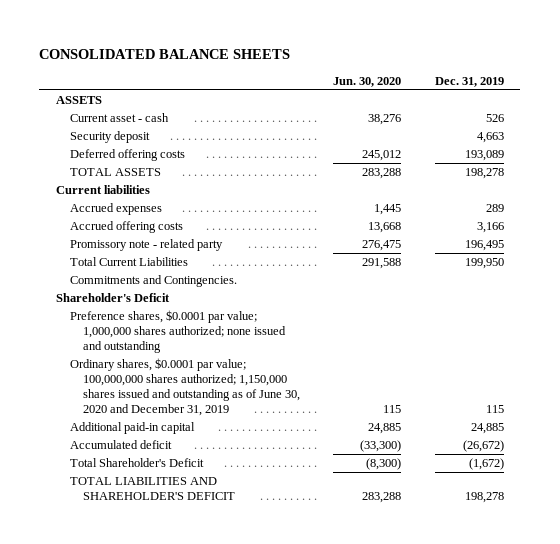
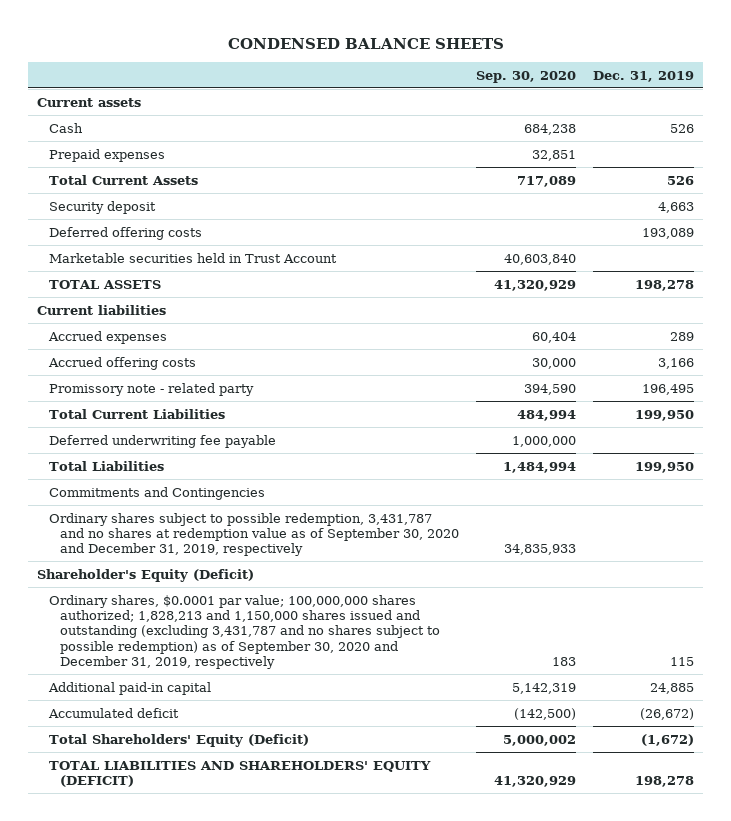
- CONSOLIDATED BALANCE SHEETS
+ CONDENSED BALANCE SHEETS
- | Jun. 30, 2020 | Dec. 31, 2019
+ | Sep. 30, 2020 | Dec. 31, 2019
- ASSETS
- Current asset - cash | 38,276 | 526
+ Current assets
+ Cash | 684,238 | 526
+ Prepaid expenses | 32,851 |
+ Total Current Assets | 717,089 | 526
+ Marketable securities held in Trust Account | 40,603,840 |
- Commitments and Contingencies.
- Shareholder's Deficit
- Preference shares, $0.0001 par value; 1,000,000 shares authorized; none issued and outstanding
- Ordinary shares, $0.0001 par value; 100,000,000 shares authorized; 1,150,000 shares issued and outstanding as of June 30, 2020 and December 31, 2019 | 115 | 115
+ Deferred underwriting fee payable | 1,000,000 |
+ Total Liabilities | 1,484,994 | 199,950
+ Commitments and Contingencies
+ Ordinary shares subject to possible redemption, 3,431,787 and no shares at redemption value as of September 30, 2020 and December 31, 2019, respectively | 34,835,933 |
+ Shareholder's Equity (Deficit)
+ Ordinary shares, $0.0001 par value; 100,000,000 shares authorized; 1,828,213 and 1,150,000 shares issued and outstanding (excluding 3,431,787 and no shares subject to possible redemption) as of September 30, 2020 and December 31, 2019, respectively | 183 | 115
- Total Shareholder's Deficit | (8,300) | (1,672)
- TOTAL LIABILITIES AND SHAREHOLDER'S DEFICIT | 283,288 | 198,278
+ Total Shareholders' Equity (Deficit) | 5,000,002 | (1,672)
+ TOTAL LIABILITIES AND SHAREHOLDERS' EQUITY (DEFICIT) | 41,320,929 | 198,278

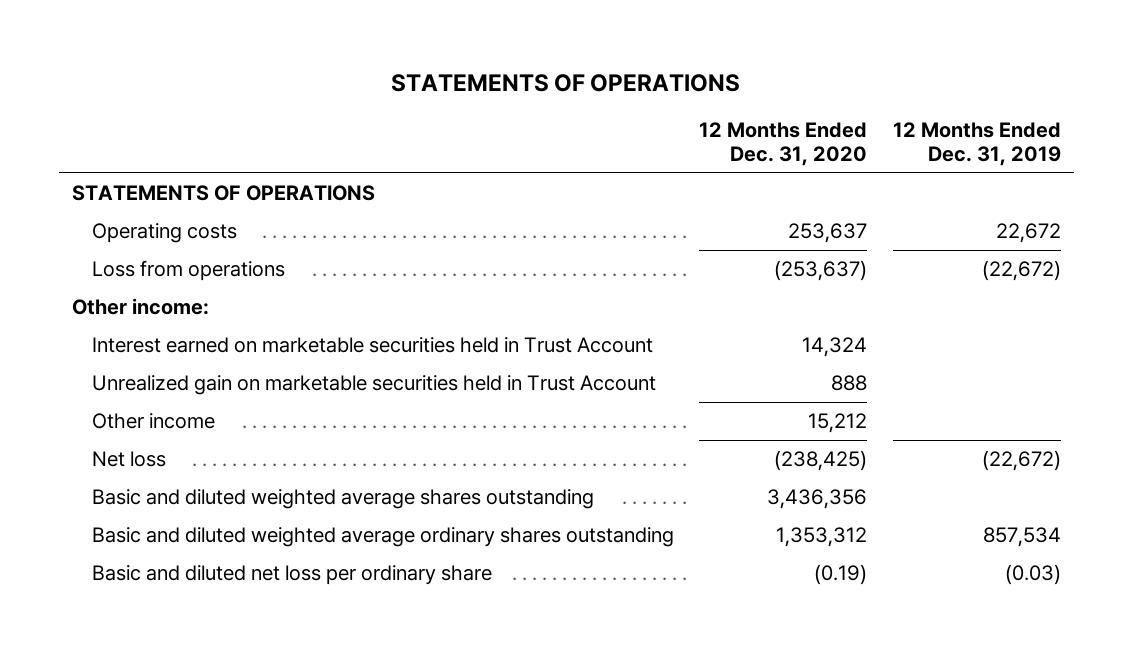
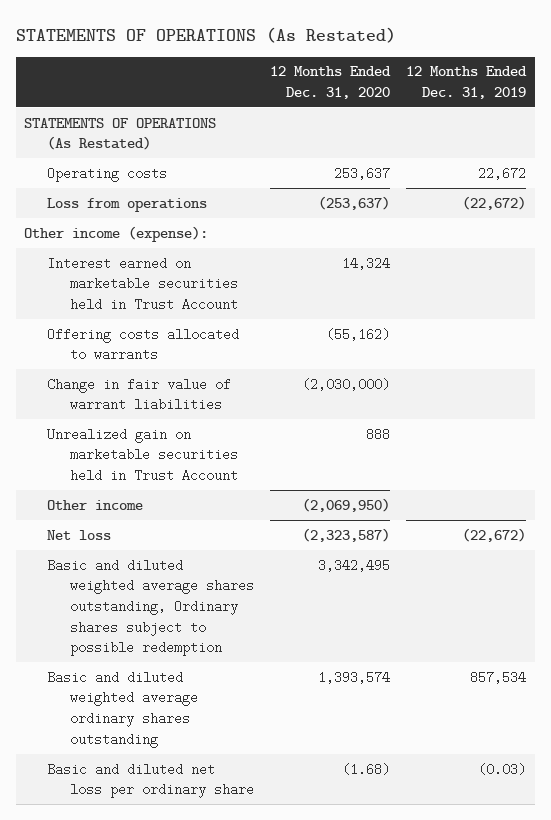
- STATEMENTS OF OPERATIONS
+ STATEMENTS OF OPERATIONS (As Restated)
- STATEMENTS OF OPERATIONS
+ STATEMENTS OF OPERATIONS (As Restated)
- Other income:
+ Other income (expense):
+ Offering costs allocated to warrants | (55,162) |
+ Change in fair value of warrant liabilities | (2,030,000) |
- Other income | 15,212 |
- Net loss | (238,425) | (22,672)
- Basic and diluted weighted average shares outstanding | 3,436,356 |
- Basic and diluted weighted average ordinary shares outstanding | 1,353,312 | 857,534
- Basic and diluted net loss per ordinary share | (0.19) | (0.03)
+ Other income | (2,069,950) |
+ Net loss | (2,323,587) | (22,672)
+ Basic and diluted weighted average shares outstanding, Ordinary shares subject to possible redemption | 3,342,495 |
+ Basic and diluted weighted average ordinary shares outstanding | 1,393,574 | 857,534
+ Basic and diluted net loss per ordinary share | (1.68) | (0.03)

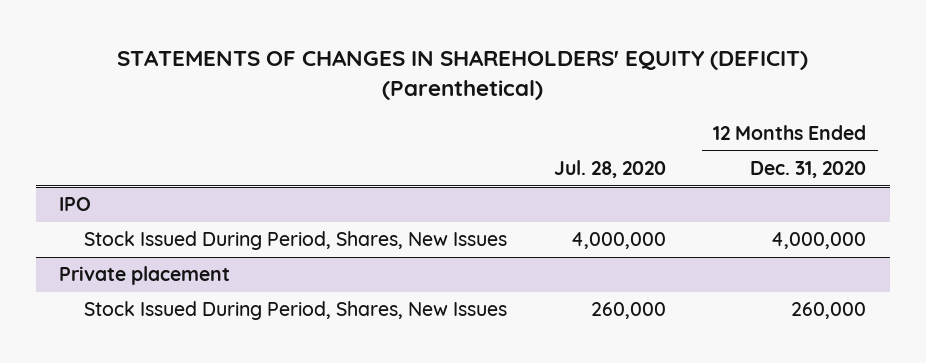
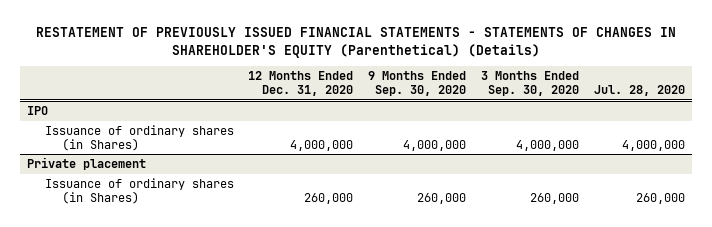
- STATEMENTS OF CHANGES IN SHAREHOLDERS' EQUITY (DEFICIT) (Parenthetical)
+ RESTATEMENT OF PREVIOUSLY ISSUED FINANCIAL STATEMENTS - STATEMENTS OF CHANGES IN SHAREHOLDER'S EQUITY (Parenthetical) (Details)
- | Jul. 28, 2020 | 12 Months Ended Dec. 31, 2020
+ | 12 Months Ended Dec. 31, 2020 | 9 Months Ended Sep. 30, 2020 | 3 Months Ended Sep. 30, 2020 | Jul. 28, 2020
@ IPO
- Stock Issued During Period, Shares, New Issues | 4,000,000 | 4,000,000
+ Issuance of ordinary shares (in Shares) | 4,000,000 | 4,000,000 | 4,000,000 | 4,000,000
@ Private placement
- Stock Issued During Period, Shares, New Issues | 260,000 | 260,000
+ Issuance of ordinary shares (in Shares) | 260,000 | 260,000 | 260,000 | 260,000

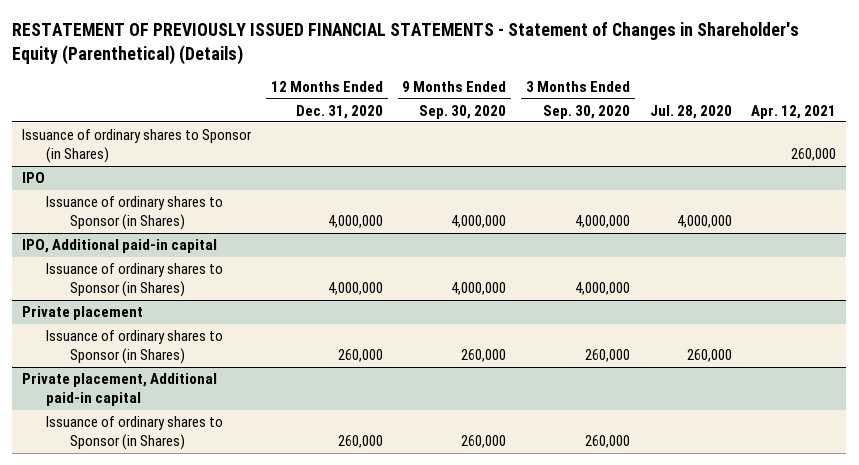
- RESTATEMENT OF PREVIOUSLY ISSUED FINANCIAL STATEMENTS - STATEMENTS OF CHANGES IN SHAREHOLDER'S EQUITY (Parenthetical) (Details)
+ RESTATEMENT OF PREVIOUSLY ISSUED FINANCIAL STATEMENTS - Statement of Changes in Shareholder's Equity (Parenthetical) (Details)
- | 12 Months Ended Dec. 31, 2020 | 9 Months Ended Sep. 30, 2020 | 3 Months Ended Sep. 30, 2020 | Jul. 28, 2020
+ | 12 Months Ended Dec. 31, 2020 | 9 Months Ended Sep. 30, 2020 | 3 Months Ended Sep. 30, 2020 | Jul. 28, 2020 | Apr. 12, 2021
+ Issuance of ordinary shares to Sponsor (in Shares) | | | | | 260,000
@ IPO
- Issuance of ordinary shares (in Shares) | 4,000,000 | 4,000,000 | 4,000,000 | 4,000,000
+ Issuance of ordinary shares to Sponsor (in Shares) | 4,000,000 | 4,000,000 | 4,000,000 | 4,000,000 |
+ IPO, Additional paid-in capital
+ Issuance of ordinary shares to Sponsor (in Shares) | 4,000,000 | 4,000,000 | 4,000,000 | |
@ Private placement
- Issuance of ordinary shares (in Shares) | 260,000 | 260,000 | 260,000 | 260,000
+ Issuance of ordinary shares to Sponsor (in Shares) | 260,000 | 260,000 | 260,000 | 260,000 |
+ Private placement, Additional paid-in capital
+ Issuance of ordinary shares to Sponsor (in Shares) | 260,000 | 260,000 | 260,000 | |

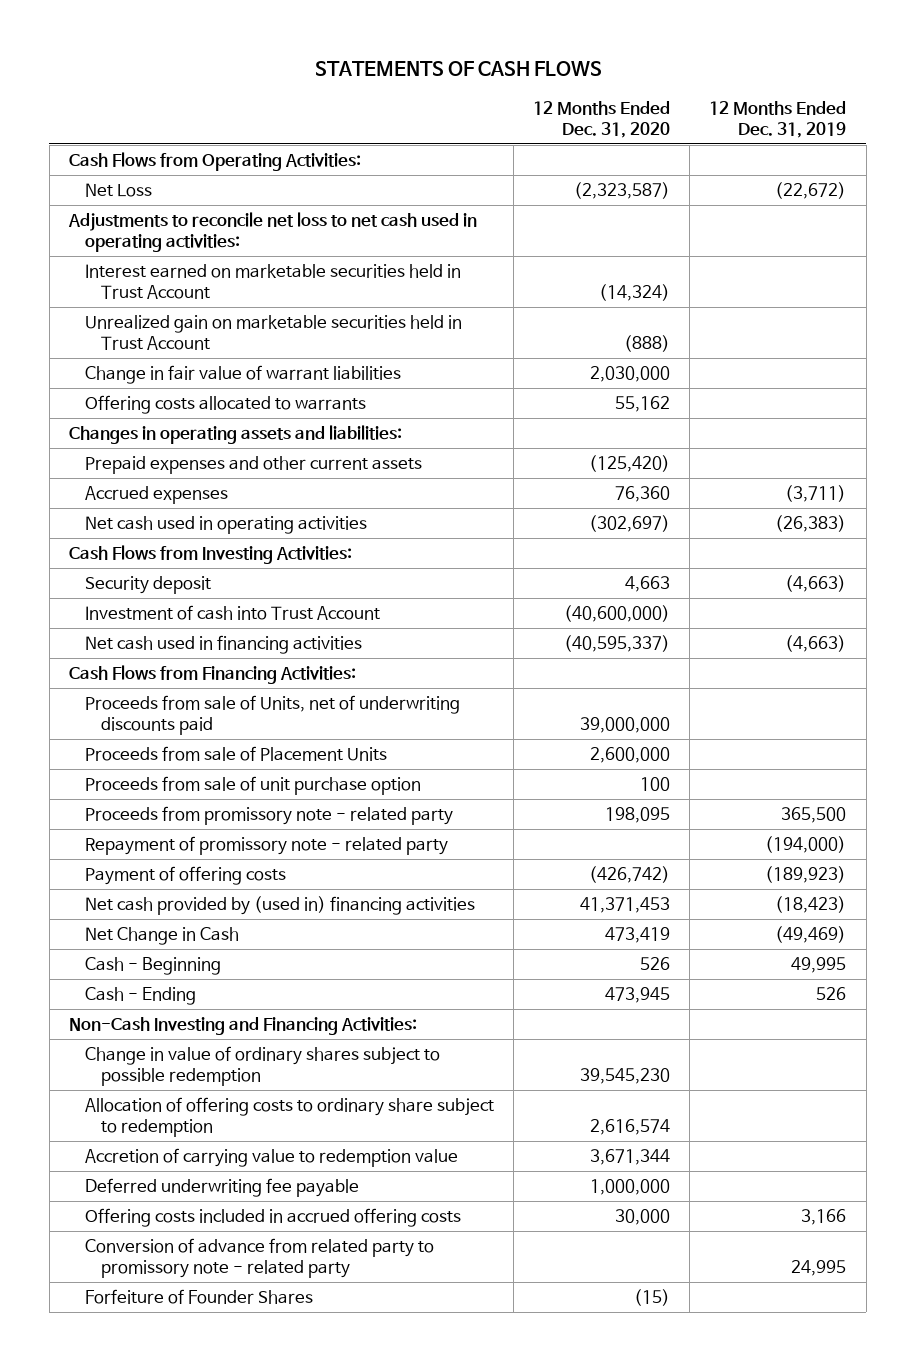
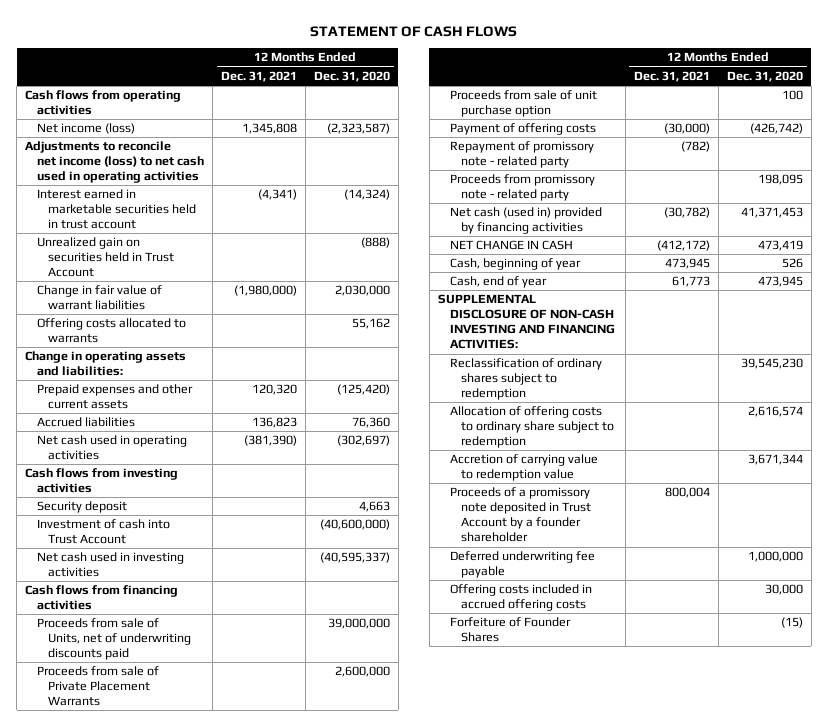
- STATEMENTS OF CASH FLOWS
+ STATEMENT OF CASH FLOWS
- | 12 Months Ended Dec. 31, 2020 | 12 Months Ended Dec. 31, 2019
+ | 12 Months Ended Dec. 31, 2021 | 12 Months Ended Dec. 31, 2020
- Cash Flows from Operating Activities:
- Net Loss | (2,323,587) | (22,672)
- Adjustments to reconcile net loss to net cash used in operating activities:
- Interest earned on marketable securities held in Trust Account | (14,324) |
- Unrealized gain on marketable securities held in Trust Account | (888) |
+ Cash flows from operating activities
+ Net income (loss) | 1,345,808 | (2,323,587)
+ Adjustments to reconcile net income (loss) to net cash used in operating activities
+ Interest earned in marketable securities held in trust account | (4,341) | (14,324)
+ Unrealized gain on securities held in Trust Account | | (888)
- Changes in operating assets and liabilities:
+ Change in operating assets and liabilities:
- Accrued expenses | 76,360 | (3,711)
+ Accrued liabilities | 136,823 | 76,360
- Cash Flows from Investing Activities:
+ Cash flows from investing activities
- Net cash used in financing activities | (40,595,337) | (4,663)
- Cash Flows from Financing Activities:
+ Net cash used in investing activities | | (40,595,337)
+ Cash flows from financing activities
- Proceeds from sale of Placement Units | 2,600,000 |
+ Proceeds from sale of Private Placement Warrants | | 2,600,000
- Net cash provided by (used in) financing activities | 41,371,453 | (18,423)
- Net Change in Cash | 473,419 | (49,469)
- Cash - Beginning | 526 | 49,995
- Cash - Ending | 473,945 | 526
- Non-Cash Investing and Financing Activities:
- Change in value of ordinary shares subject to possible redemption | 39,545,230 |
moved down: Repayment of promissory note - related party | (782) |
moved down: Proceeds from promissory note - related party | | 198,095
+ Net cash (used in) provided by financing activities | (30,782) | 41,371,453
+ NET CHANGE IN CASH | (412,172) | 473,419
+ Cash, beginning of year | 473,945 | 526
+ Cash, end of year | 61,773 | 473,945
+ SUPPLEMENTAL DISCLOSURE OF NON-CASH INVESTING AND FINANCING ACTIVITIES:
+ Reclassification of ordinary shares subject to redemption | | 39,545,230
+ Proceeds of a promissory note deposited in Trust Account by a founder shareholder | 800,004 |
- Conversion of advance from related party to promissory note - related party | | 24,995

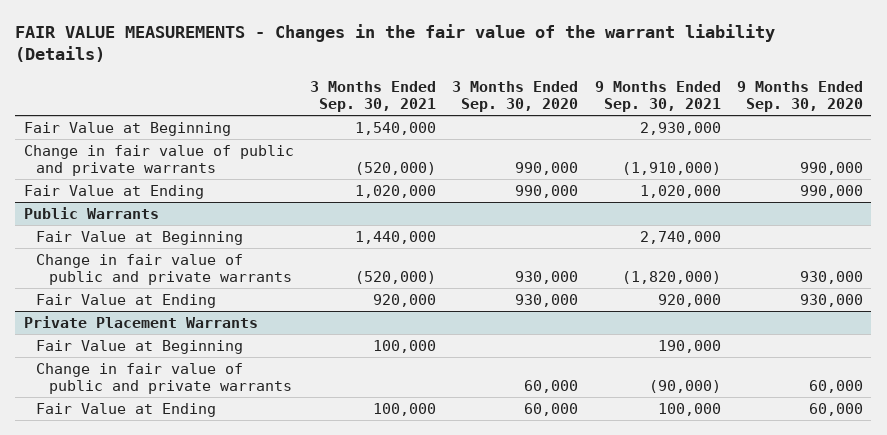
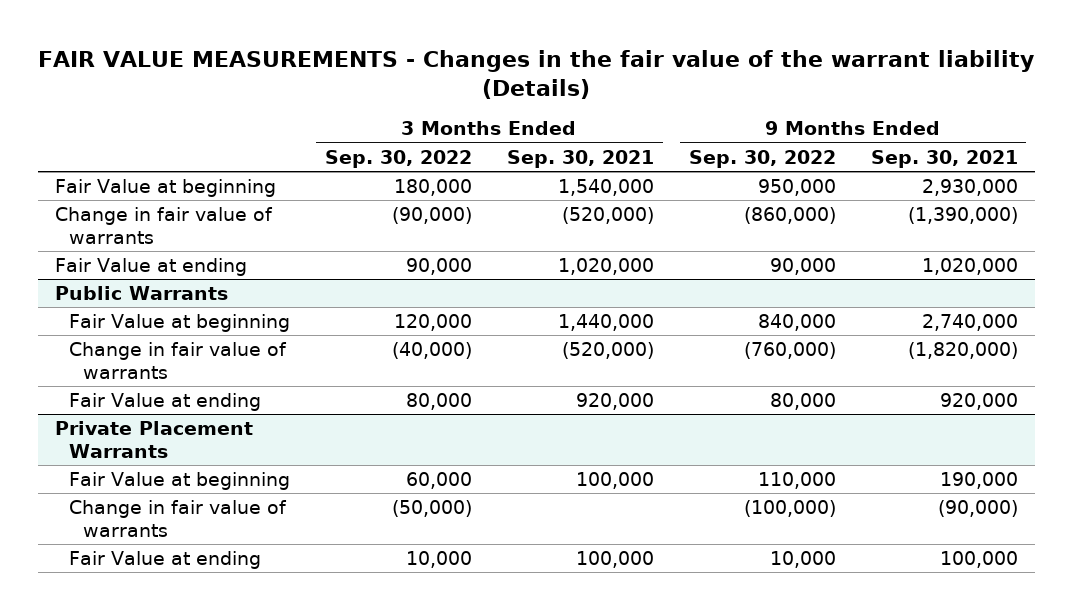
- | 3 Months Ended Sep. 30, 2021 | 3 Months Ended Sep. 30, 2020 | 9 Months Ended Sep. 30, 2021 | 9 Months Ended Sep. 30, 2020
+ | 3 Months Ended Sep. 30, 2022 | 3 Months Ended Sep. 30, 2021 | 9 Months Ended Sep. 30, 2022 | 9 Months Ended Sep. 30, 2021
- Fair Value at Beginning | 1,540,000 | | 2,930,000 |
- Change in fair value of public and private warrants | (520,000) | 990,000 | (1,910,000) | 990,000
- Fair Value at Ending | 1,020,000 | 990,000 | 1,020,000 | 990,000
+ Fair Value at beginning | 180,000 | 1,540,000 | 950,000 | 2,930,000
+ Change in fair value of warrants | (90,000) | (520,000) | (860,000) | (1,390,000)
+ Fair Value at ending | 90,000 | 1,020,000 | 90,000 | 1,020,000
@ Public Warrants
- Fair Value at Beginning | 1,440,000 | | 2,740,000 |
- Change in fair value of public and private warrants | (520,000) | 930,000 | (1,820,000) | 930,000
- Fair Value at Ending | 920,000 | 930,000 | 920,000 | 930,000
+ Fair Value at beginning | 120,000 | 1,440,000 | 840,000 | 2,740,000
+ Change in fair value of warrants | (40,000) | (520,000) | (760,000) | (1,820,000)
+ Fair Value at ending | 80,000 | 920,000 | 80,000 | 920,000
@ Private Placement Warrants
- Fair Value at Beginning | 100,000 | | 190,000 |
- Change in fair value of public and private warrants | | 60,000 | (90,000) | 60,000
- Fair Value at Ending | 100,000 | 60,000 | 100,000 | 60,000
+ Fair Value at beginning | 60,000 | 100,000 | 110,000 | 190,000
+ Change in fair value of warrants | (50,000) | | (100,000) | (90,000)
+ Fair Value at ending | 10,000 | 100,000 | 10,000 | 100,000

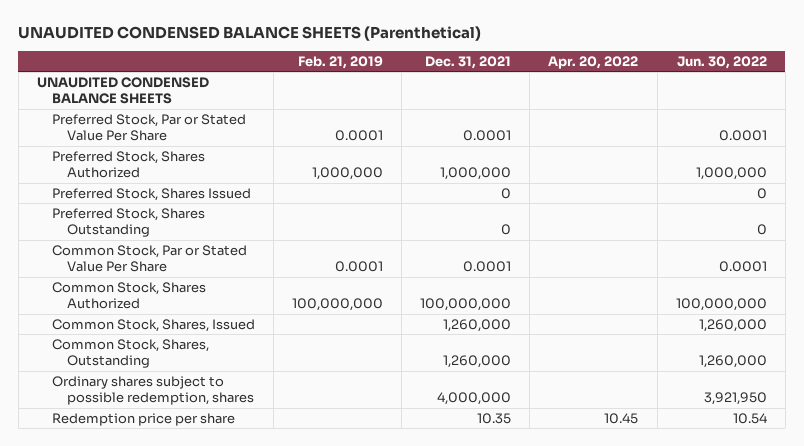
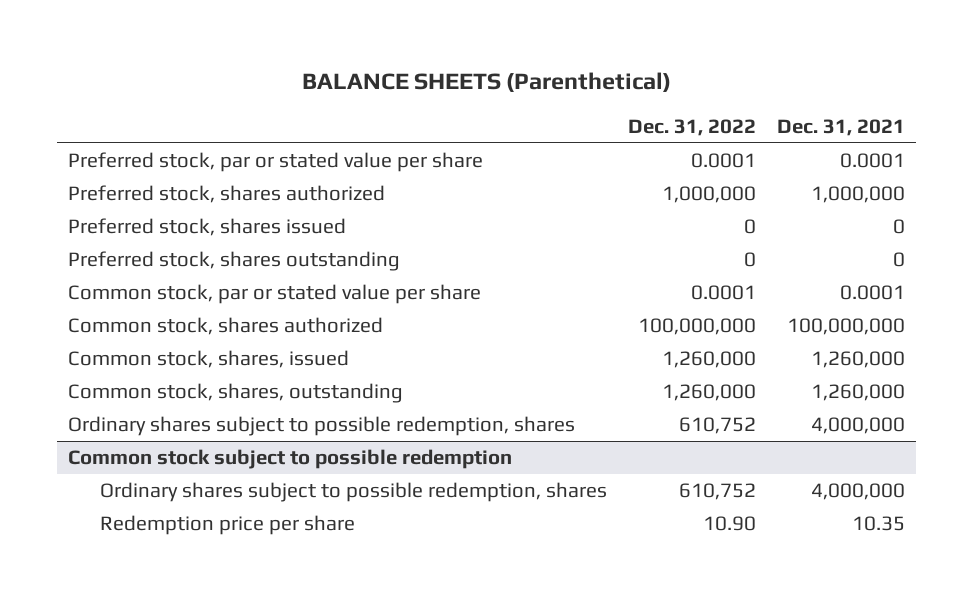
- UNAUDITED CONDENSED BALANCE SHEETS (Parenthetical)
+ BALANCE SHEETS (Parenthetical)
- | Feb. 21, 2019 | Dec. 31, 2021 | Apr. 20, 2022 | Jun. 30, 2022
+ | Dec. 31, 2022 | Dec. 31, 2021
- UNAUDITED CONDENSED BALANCE SHEETS
- Preferred Stock, Par or Stated Value Per Share | 0.0001 | 0.0001 | | 0.0001
- Preferred Stock, Shares Authorized | 1,000,000 | 1,000,000 | | 1,000,000
- Preferred Stock, Shares Issued | | 0 | | 0
- Preferred Stock, Shares Outstanding | | 0 | | 0
- Common Stock, Par or Stated Value Per Share | 0.0001 | 0.0001 | | 0.0001
- Common Stock, Shares Authorized | 100,000,000 | 100,000,000 | | 100,000,000
- Common Stock, Shares, Issued | | 1,260,000 | | 1,260,000
- Common Stock, Shares, Outstanding | | 1,260,000 | | 1,260,000
+ Preferred stock, par or stated value per share | 0.0001 | 0.0001
+ Preferred stock, shares authorized | 1,000,000 | 1,000,000
+ Preferred stock, shares issued | 0 | 0
+ Preferred stock, shares outstanding | 0 | 0
+ Common stock, par or stated value per share | 0.0001 | 0.0001
+ Common stock, shares authorized | 100,000,000 | 100,000,000
+ Common stock, shares, issued | 1,260,000 | 1,260,000
+ Common stock, shares, outstanding | 1,260,000 | 1,260,000
+ Common stock subject to possible redemption
+ Ordinary shares subject to possible redemption, shares | 610,752 | 4,000,000

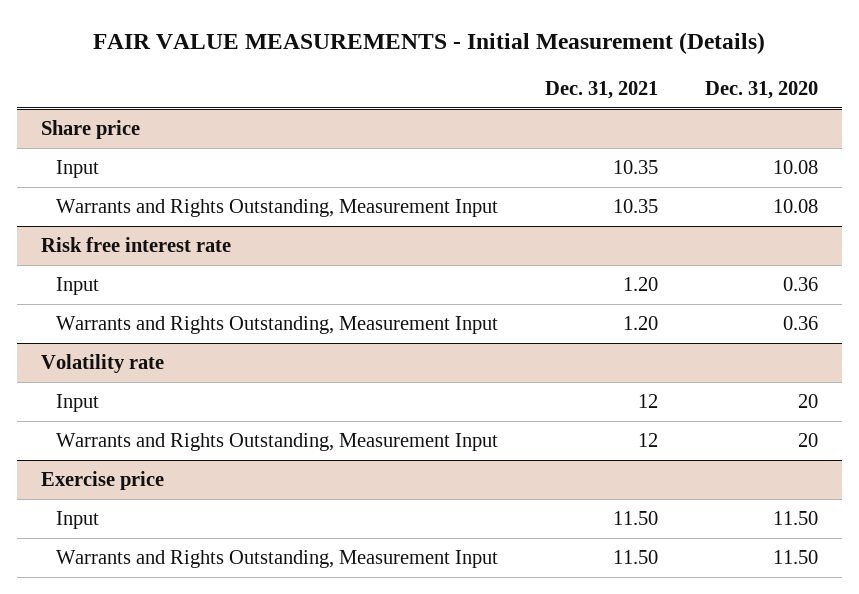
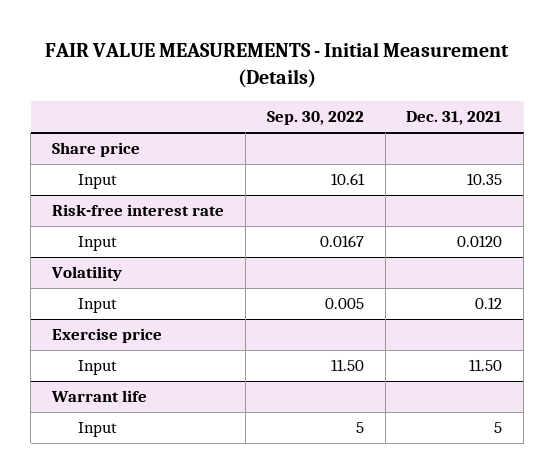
- | Dec. 31, 2021 | Dec. 31, 2020
+ | Sep. 30, 2022 | Dec. 31, 2021
@ Share price
- Warrants and Rights Outstanding, Measurement Input | 10.35 | 10.08
- Risk free interest rate
- Input | 1.20 | 0.36
- Warrants and Rights Outstanding, Measurement Input | 1.20 | 0.36
- Volatility rate
- Input | 12 | 20
- Warrants and Rights Outstanding, Measurement Input | 12 | 20
+ Risk-free interest rate
+ Input | 0.0167 | 0.0120
+ Volatility
+ Input | 0.005 | 0.12
@ Exercise price
- Warrants and Rights Outstanding, Measurement Input | 11.50 | 11.50
+ Warrant life
+ Input | 5 | 5

